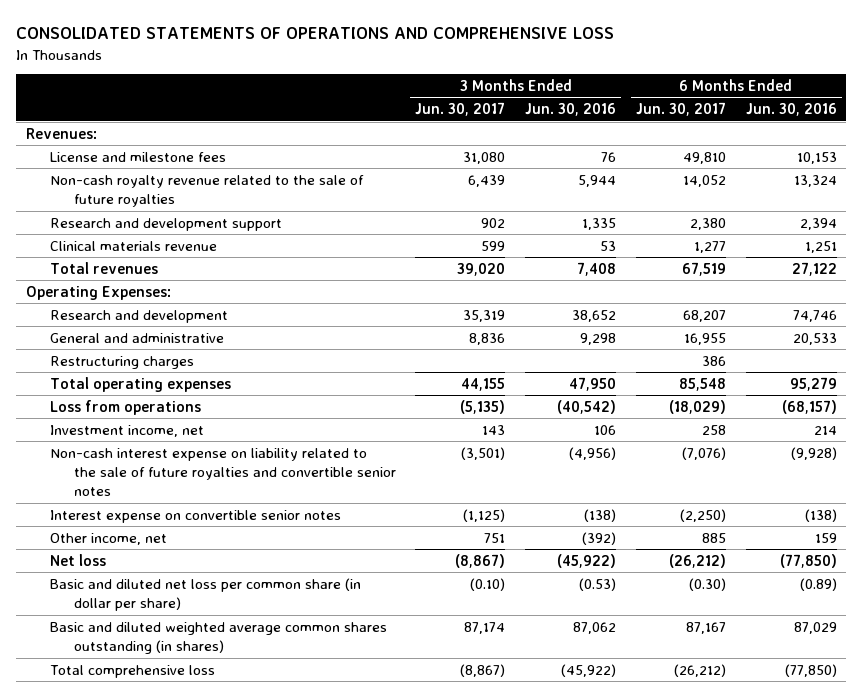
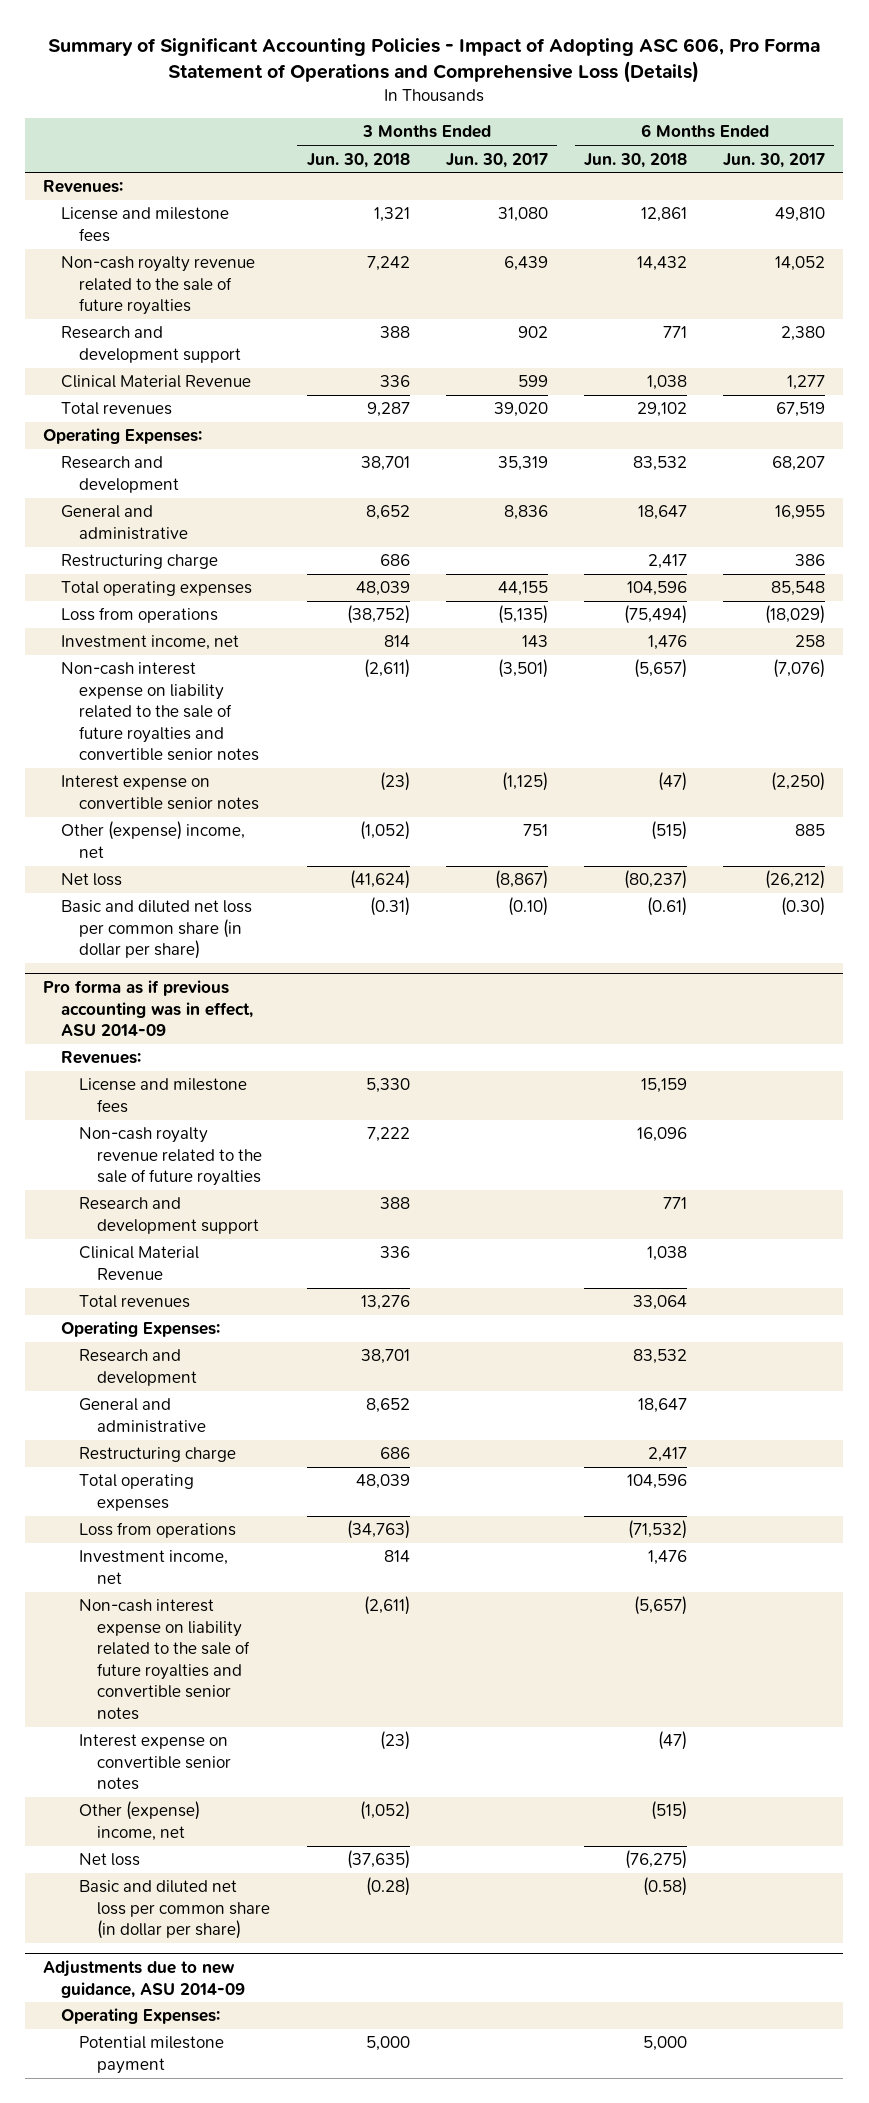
- CONSOLIDATED STATEMENTS OF OPERATIONS AND COMPREHENSIVE LOSS
+ Summary of Significant Accounting Policies - Impact of Adopting ASC 606, Pro Forma Statement of Operations and Comprehensive Loss (Details)
- | 3 Months Ended Jun. 30, 2017 | 3 Months Ended Jun. 30, 2016 | 6 Months Ended Jun. 30, 2017 | 6 Months Ended Jun. 30, 2016
+ | 3 Months Ended Jun. 30, 2018 | 3 Months Ended Jun. 30, 2017 | 6 Months Ended Jun. 30, 2018 | 6 Months Ended Jun. 30, 2017
- Clinical materials revenue | 599 | 53 | 1,277 | 1,251
+ Clinical Material Revenue | 336 | 599 | 1,038 | 1,277
- Restructuring charges | | | 386 |
+ Restructuring charge | 686 | | 2,417 | 386
- Other income, net | 751 | (392) | 885 | 159
+ Other (expense) income, net | (1,052) | 751 | (515) | 885
- Basic and diluted weighted average common shares outstanding (in shares) | 87,174 | 87,062 | 87,167 | 87,029
- Total comprehensive loss | (8,867) | (45,922) | (26,212) | (77,850)
+ Pro forma as if previous accounting was in effect, ASU 2014-09
+ Revenues:
+ License and milestone fees | 5,330 | | 15,159 |
+ Non-cash royalty revenue related to the sale of future royalties | 7,222 | | 16,096 |
+ Research and development support | 388 | | 771 |
+ Clinical Material Revenue | 336 | | 1,038 |
+ Total revenues | 13,276 | | 33,064 |
+ Operating Expenses:
+ Research and development | 38,701 | | 83,532 |
+ General and administrative | 8,652 | | 18,647 |
+ Restructuring charge | 686 | | 2,417 |
+ Total operating expenses | 48,039 | | 104,596 |
+ Loss from operations | (34,763) | | (71,532) |
+ Investment income, net | 814 | | 1,476 |
+ Non-cash interest expense on liability related to the sale of future royalties and convertible senior notes | (2,611) | | (5,657) |
+ Interest expense on convertible senior notes | (23) | | (47) |
+ Other (expense) income, net | (1,052) | | (515) |
+ Net loss | (37,635) | | (76,275) |
+ Basic and diluted net loss per common share (in dollar per share) | (0.28) | | (0.58) |
+ Adjustments due to new guidance, ASU 2014-09
+ Operating Expenses:
+ Potential milestone payment | 5,000 | | 5,000 |

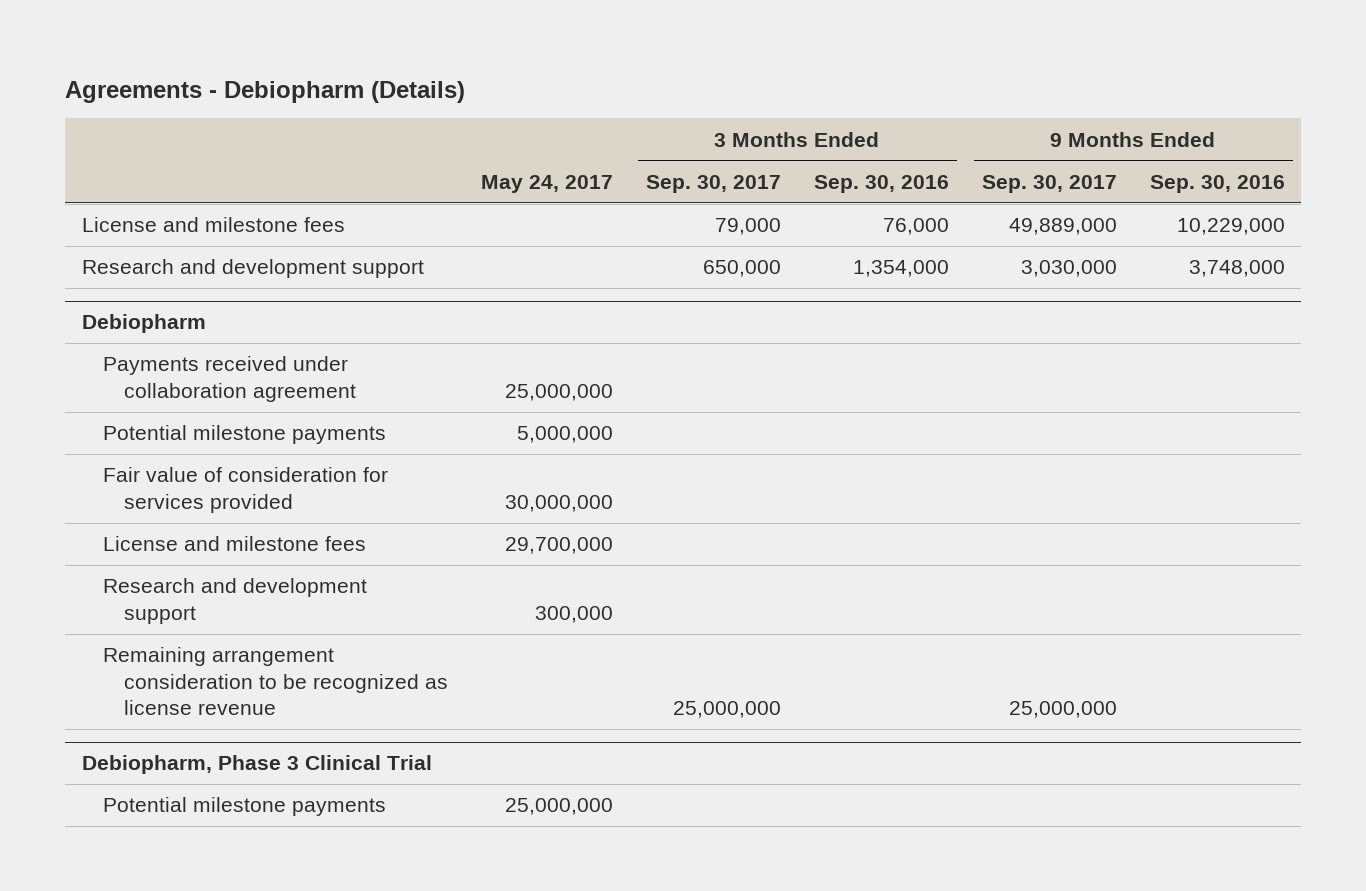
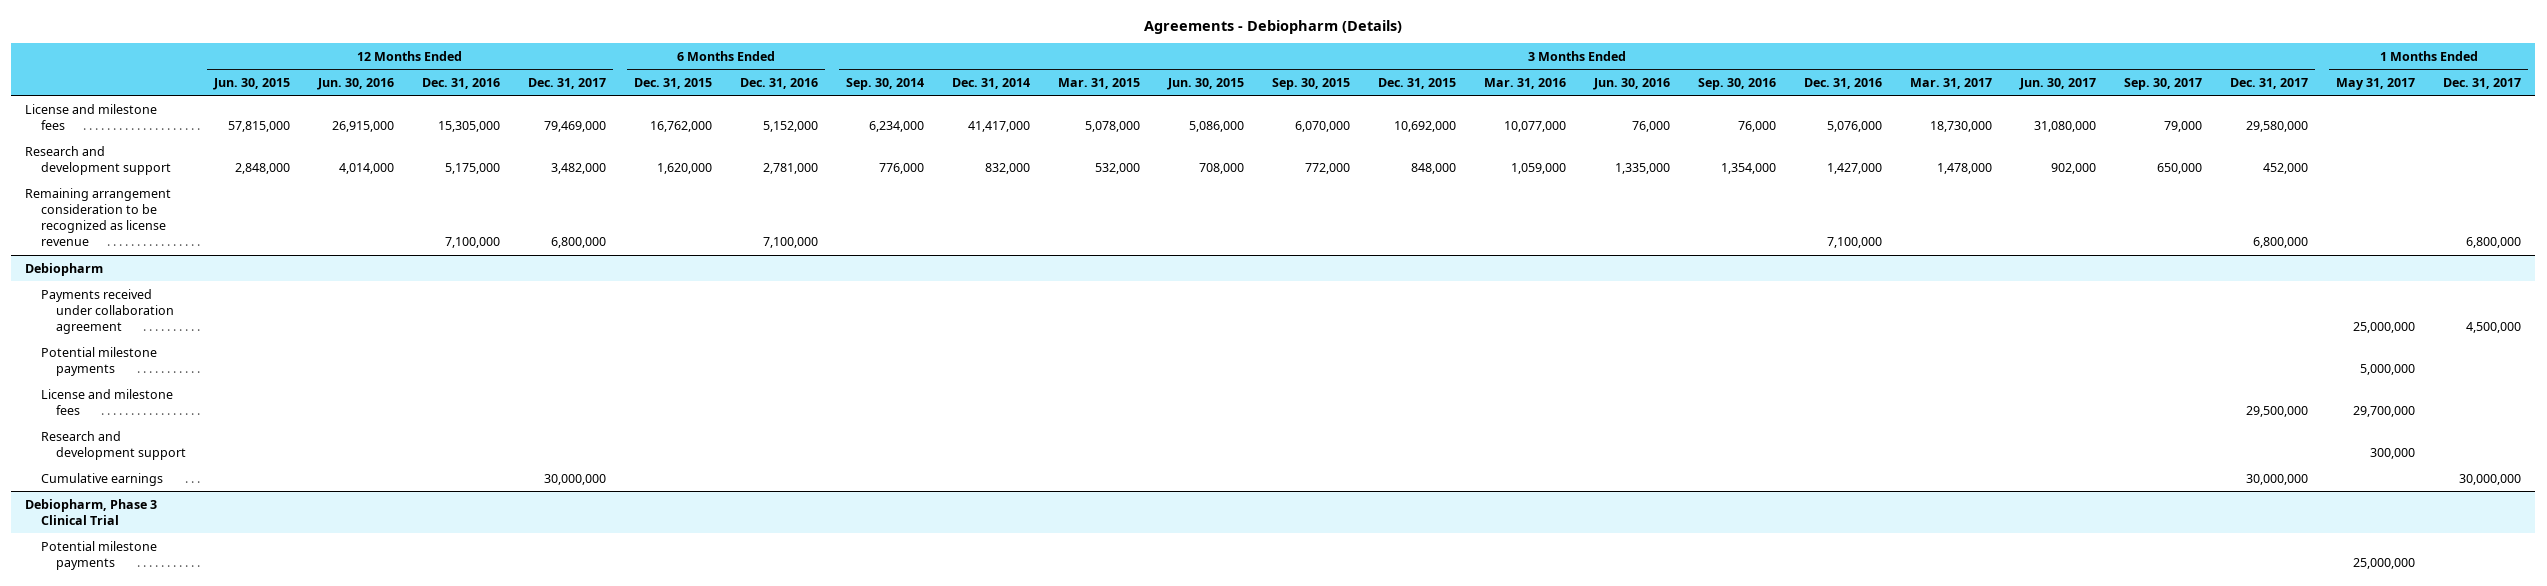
- | May 24, 2017 | 3 Months Ended Sep. 30, 2017 | 3 Months Ended Sep. 30, 2016 | 9 Months Ended Sep. 30, 2017 | 9 Months Ended Sep. 30, 2016
+ | 12 Months Ended Jun. 30, 2015 | 12 Months Ended Jun. 30, 2016 | 12 Months Ended Dec. 31, 2016 | 12 Months Ended Dec. 31, 2017 | 6 Months Ended Dec. 31, 2015 | 6 Months Ended Dec. 31, 2016 | 3 Months Ended Sep. 30, 2014 | 3 Months Ended Dec. 31, 2014 | 3 Months Ended Mar. 31, 2015 | 3 Months Ended Jun. 30, 2015 | 3 Months Ended Sep. 30, 2015 | 3 Months Ended Dec. 31, 2015 | 3 Months Ended Mar. 31, 2016 | 3 Months Ended Jun. 30, 2016 | 3 Months Ended Sep. 30, 2016 | 3 Months Ended Dec. 31, 2016 | 3 Months Ended Mar. 31, 2017 | 3 Months Ended Jun. 30, 2017 | 3 Months Ended Sep. 30, 2017 | 3 Months Ended Dec. 31, 2017 | 1 Months Ended May 31, 2017 | 1 Months Ended Dec. 31, 2017
+ Remaining arrangement consideration to be recognized as license revenue | | | 7,100,000 | 6,800,000 | | 7,100,000 | | | | | | | | | | 7,100,000 | | | | 6,800,000 | | 6,800,000
@ Debiopharm
- Fair value of consideration for services provided | 30,000,000 | | | |
- Remaining arrangement consideration to be recognized as license revenue | | 25,000,000 | | 25,000,000 |
+ Cumulative earnings | | | | 30,000,000 | | | | | | | | | | | | | | | | 30,000,000 | | 30,000,000

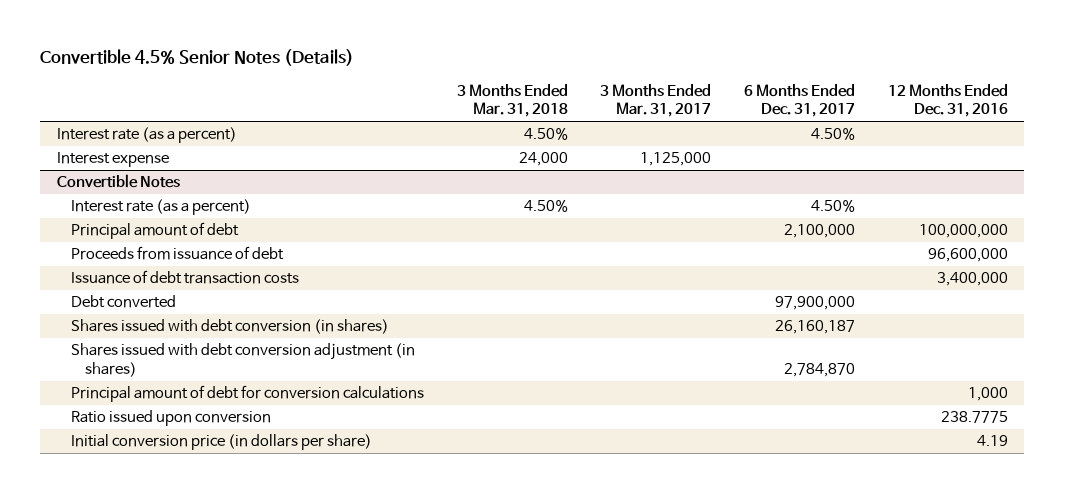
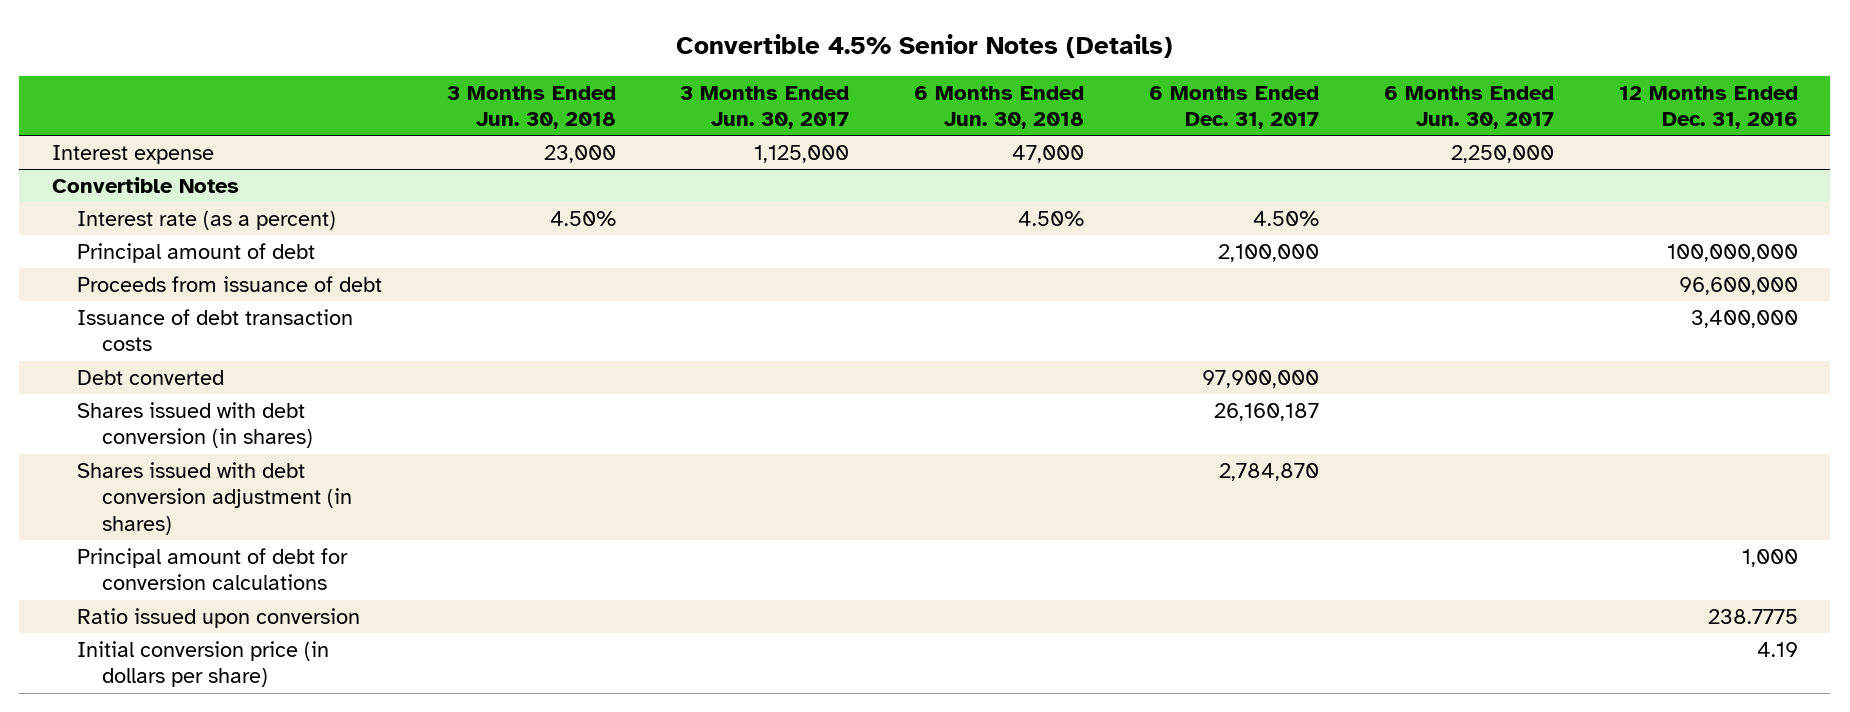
- | 3 Months Ended Mar. 31, 2018 | 3 Months Ended Mar. 31, 2017 | 6 Months Ended Dec. 31, 2017 | 12 Months Ended Dec. 31, 2016
+ | 3 Months Ended Jun. 30, 2018 | 3 Months Ended Jun. 30, 2017 | 6 Months Ended Jun. 30, 2018 | 6 Months Ended Dec. 31, 2017 | 6 Months Ended Jun. 30, 2017 | 12 Months Ended Dec. 31, 2016
- Interest rate (as a percent) | 4.50% | | 4.50% |

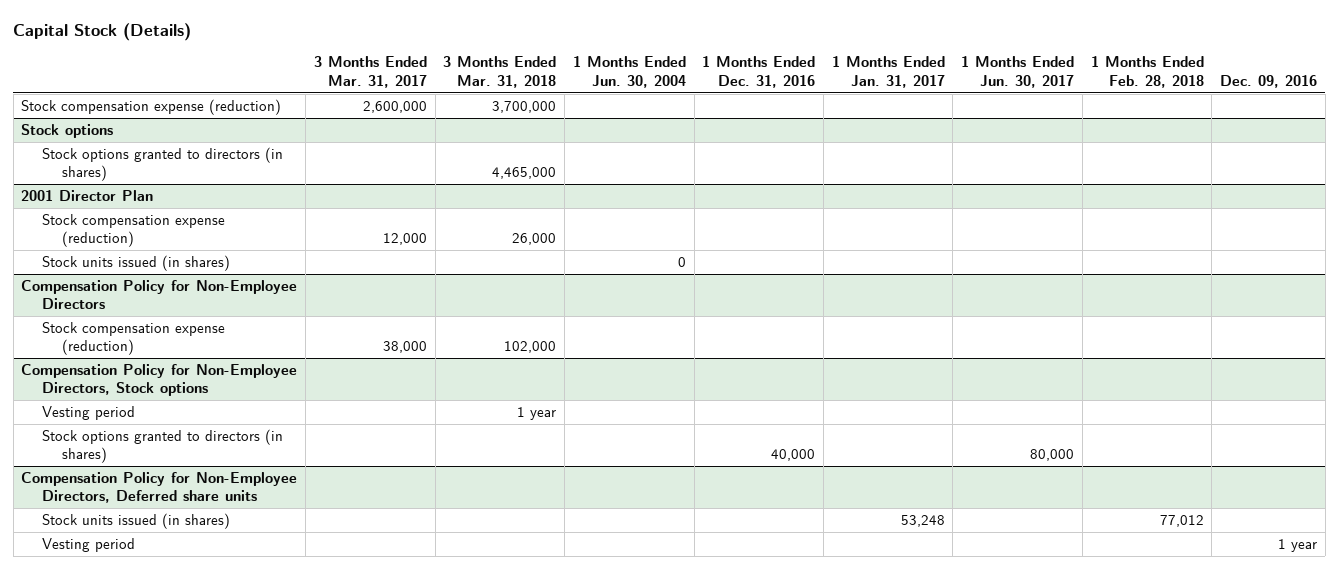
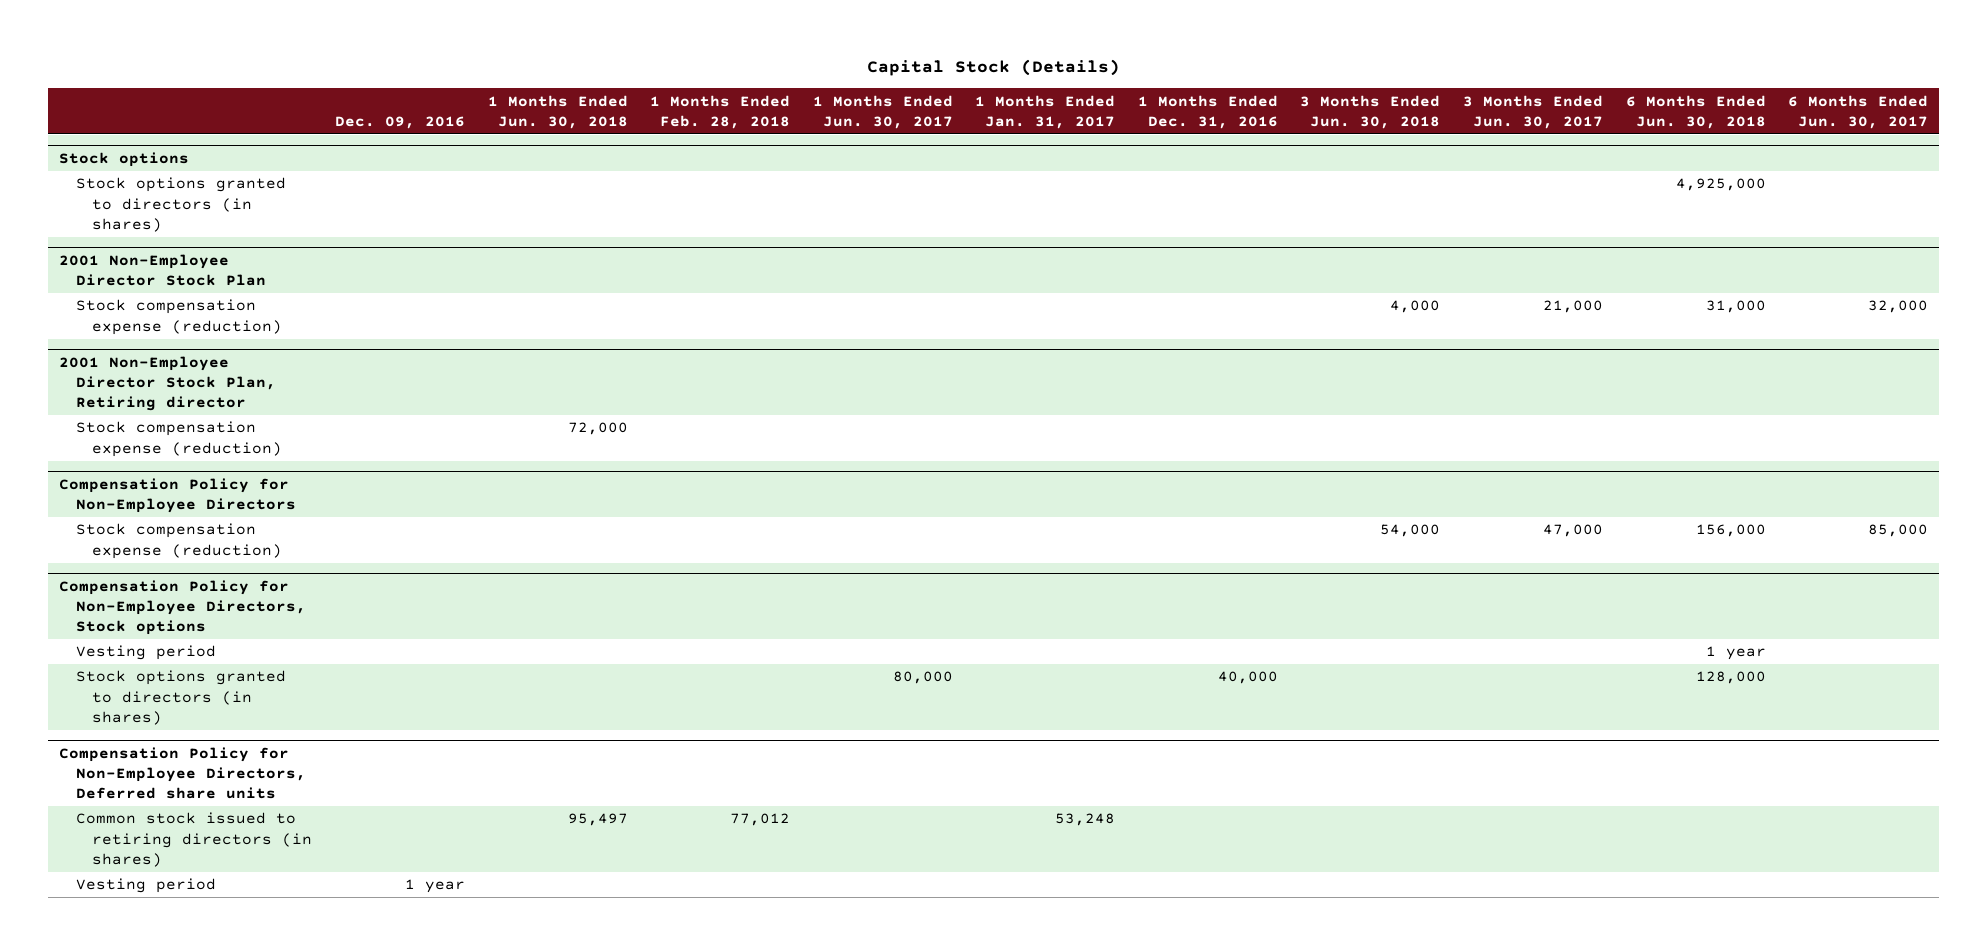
- | 3 Months Ended Mar. 31, 2017 | 3 Months Ended Mar. 31, 2018 | 1 Months Ended Jun. 30, 2004 | 1 Months Ended Dec. 31, 2016 | 1 Months Ended Jan. 31, 2017 | 1 Months Ended Jun. 30, 2017 | 1 Months Ended Feb. 28, 2018 | Dec. 09, 2016
+ | Dec. 09, 2016 | 1 Months Ended Jun. 30, 2018 | 1 Months Ended Feb. 28, 2018 | 1 Months Ended Jun. 30, 2017 | 1 Months Ended Jan. 31, 2017 | 1 Months Ended Dec. 31, 2016 | 3 Months Ended Jun. 30, 2018 | 3 Months Ended Jun. 30, 2017 | 6 Months Ended Jun. 30, 2018 | 6 Months Ended Jun. 30, 2017
- Stock compensation expense (reduction) | 2,600,000 | 3,700,000 | | | | | |
- 2001 Director Plan
+ 2001 Non-Employee Director Stock Plan
- Stock units issued (in shares) | | | 0 | | | | |
+ 2001 Non-Employee Director Stock Plan, Retiring director
+ Stock compensation expense (reduction) | | 72,000 | | | | | | | |
@ Compensation Policy for Non-Employee Directors, Deferred share units
- Stock units issued (in shares) | | | | | 53,248 | | 77,012 |
+ Common stock issued to retiring directors (in shares) | | 95,497 | 77,012 | | 53,248 | | | | |

